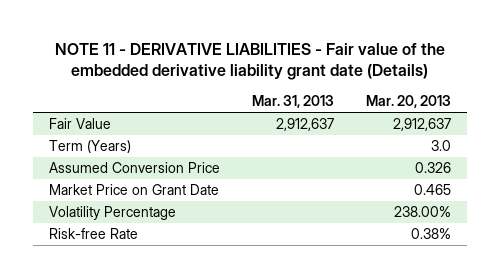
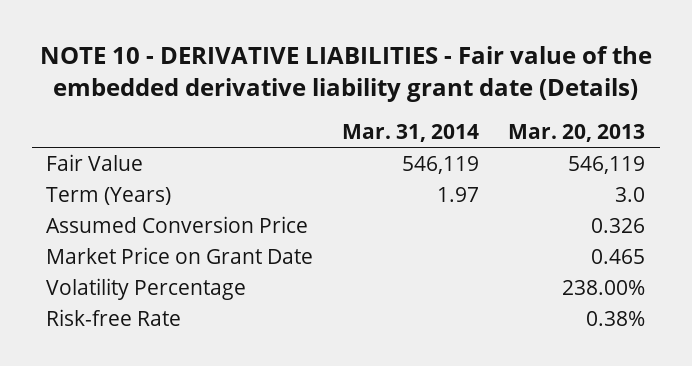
- NOTE 11 - DERIVATIVE LIABILITIES - Fair value of the embedded derivative liability grant date (Details)
+ NOTE 10 - DERIVATIVE LIABILITIES - Fair value of the embedded derivative liability grant date (Details)
- | Mar. 31, 2013 | Mar. 20, 2013
+ | Mar. 31, 2014 | Mar. 20, 2013
- Fair Value | 2,912,637 | 2,912,637
+ Fair Value | 546,119 | 546,119

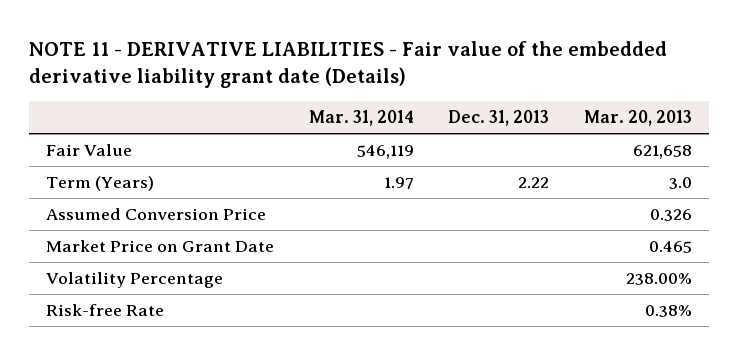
- NOTE 10 - DERIVATIVE LIABILITIES - Fair value of the embedded derivative liability grant date (Details)
+ NOTE 11 - DERIVATIVE LIABILITIES - Fair value of the embedded derivative liability grant date (Details)
- | Mar. 31, 2014 | Mar. 20, 2013
+ | Mar. 31, 2014 | Dec. 31, 2013 | Mar. 20, 2013
- Fair Value | 546,119 | 546,119
+ Fair Value | 546,119 | | 621,658

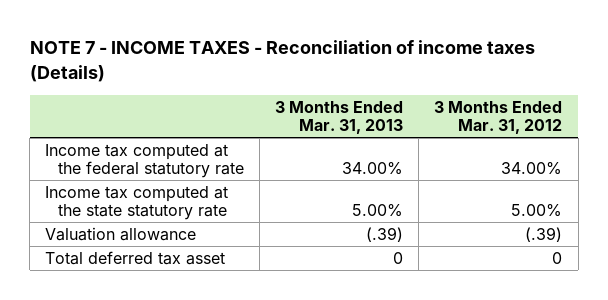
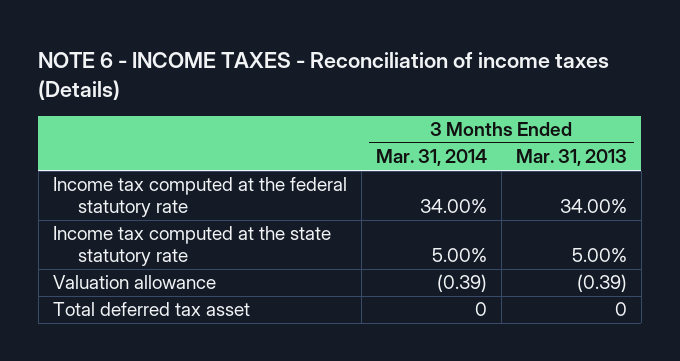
- NOTE 7 - INCOME TAXES - Reconciliation of income taxes (Details)
+ NOTE 6 - INCOME TAXES - Reconciliation of income taxes (Details)
- | 3 Months Ended Mar. 31, 2013 | 3 Months Ended Mar. 31, 2012
+ | 3 Months Ended Mar. 31, 2014 | 3 Months Ended Mar. 31, 2013
- Valuation allowance | (.39) | (.39)
+ Valuation allowance | (0.39) | (0.39)

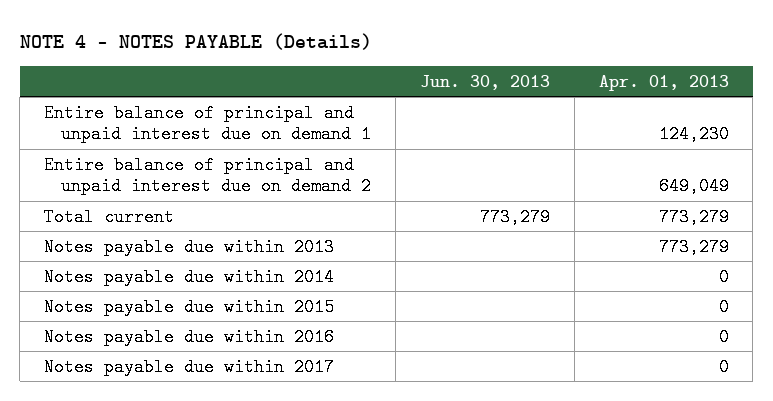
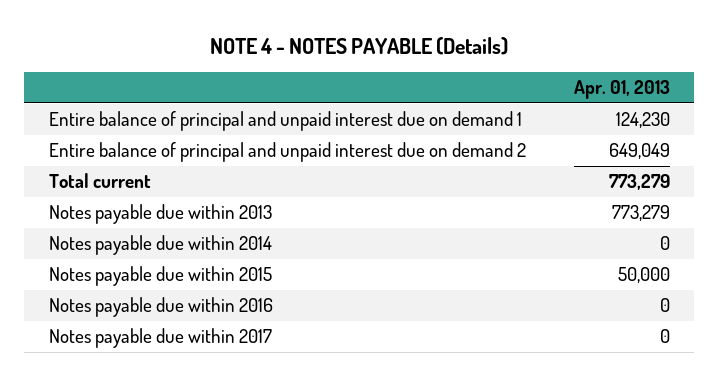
- | Jun. 30, 2013 | Apr. 01, 2013
+ | Apr. 01, 2013
- Notes payable due within 2015 | | 0
+ Notes payable due within 2015 | 50,000

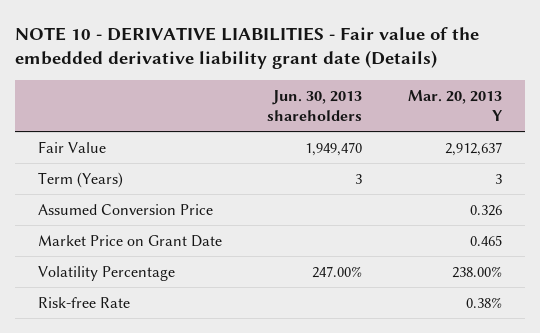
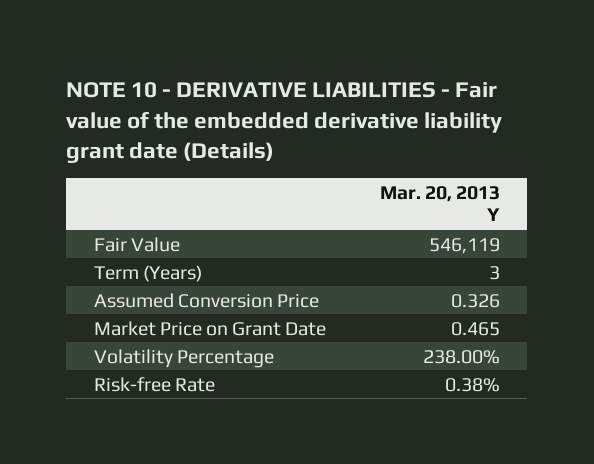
- | Jun. 30, 2013 shareholders | Mar. 20, 2013 Y
+ | Mar. 20, 2013 Y
- Fair Value | 1,949,470 | 2,912,637
+ Fair Value | 546,119

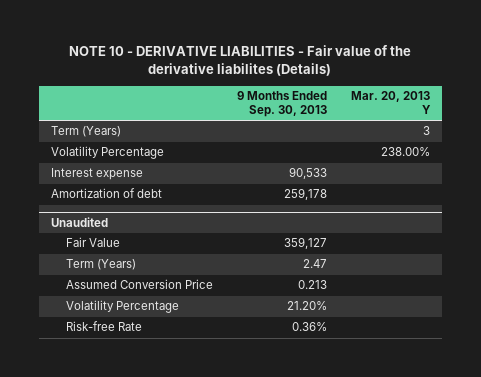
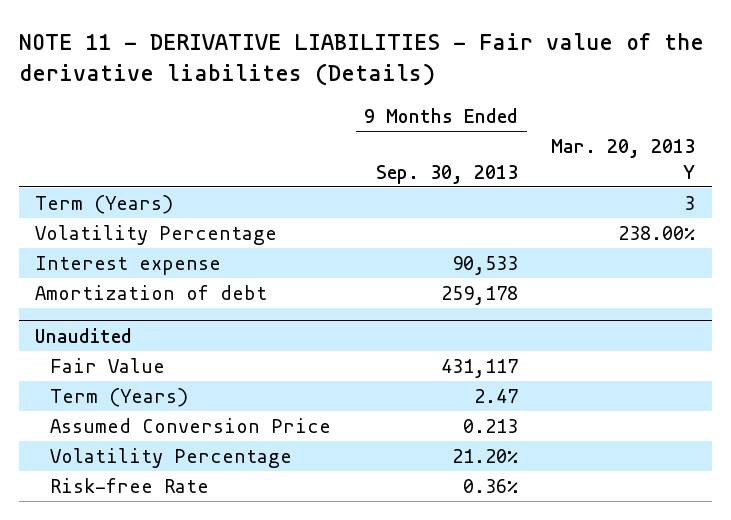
- NOTE 10 - DERIVATIVE LIABILITIES - Fair value of the derivative liabilites (Details)
+ NOTE 11 - DERIVATIVE LIABILITIES - Fair value of the derivative liabilites (Details)
@ Unaudited
- Fair Value | 359,127 |
+ Fair Value | 431,117 |

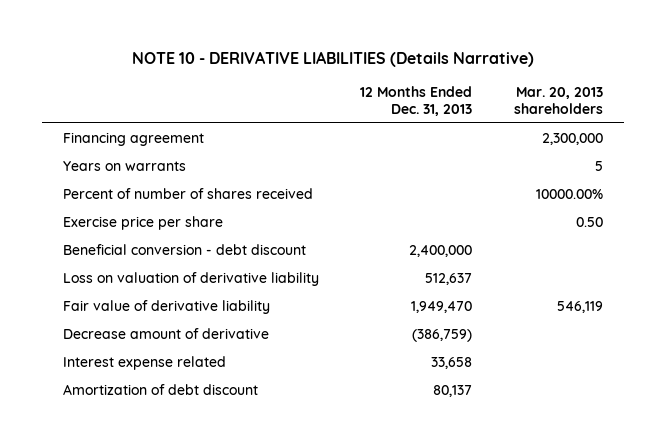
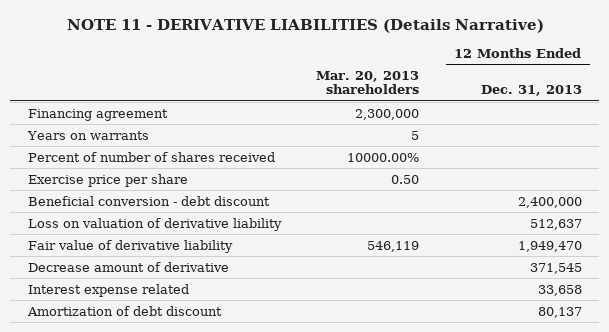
- NOTE 10 - DERIVATIVE LIABILITIES (Details Narrative)
+ NOTE 11 - DERIVATIVE LIABILITIES (Details Narrative)
- | 12 Months Ended Dec. 31, 2013 | Mar. 20, 2013 shareholders
+ | Mar. 20, 2013 shareholders | 12 Months Ended Dec. 31, 2013
- Decrease amount of derivative | (386,759) |
+ Decrease amount of derivative | | 371,545

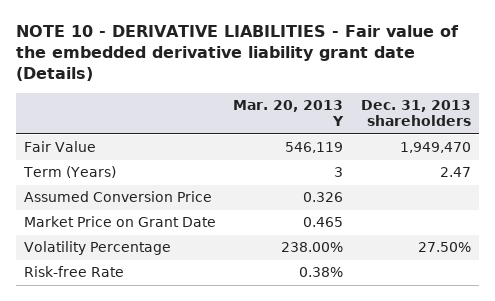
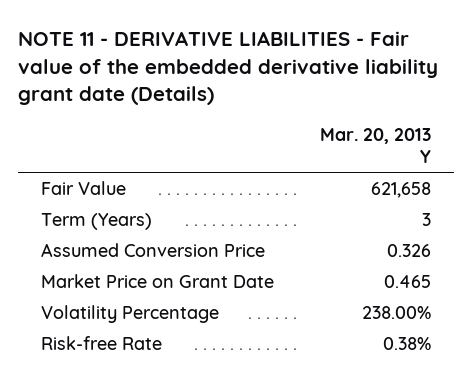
- NOTE 10 - DERIVATIVE LIABILITIES - Fair value of the embedded derivative liability grant date (Details)
+ NOTE 11 - DERIVATIVE LIABILITIES - Fair value of the embedded derivative liability grant date (Details)
- | Mar. 20, 2013 Y | Dec. 31, 2013 shareholders
+ | Mar. 20, 2013 Y
- Fair Value | 546,119 | 1,949,470
+ Fair Value | 621,658

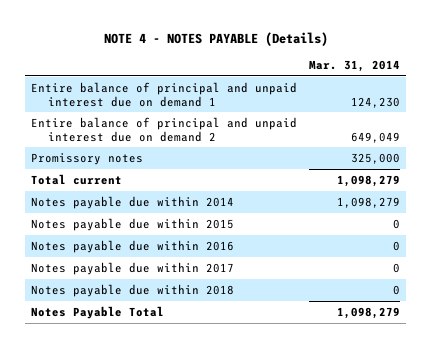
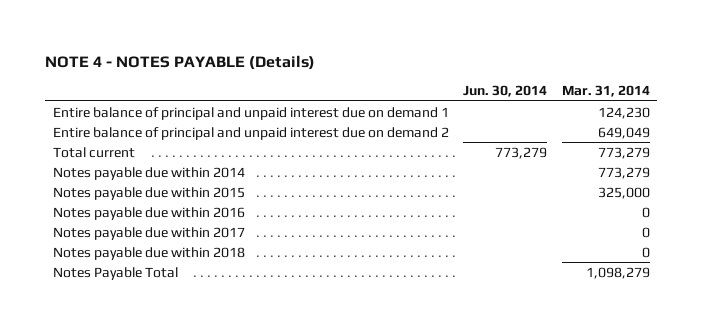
- | Mar. 31, 2014
+ | Jun. 30, 2014 | Mar. 31, 2014
- Promissory notes | 325,000
- Total current | 1,098,279
- Notes payable due within 2014 | 1,098,279
- Notes payable due within 2015 | 0
+ Total current | 773,279 | 773,279
+ Notes payable due within 2014 | | 773,279
+ Notes payable due within 2015 | | 325,000

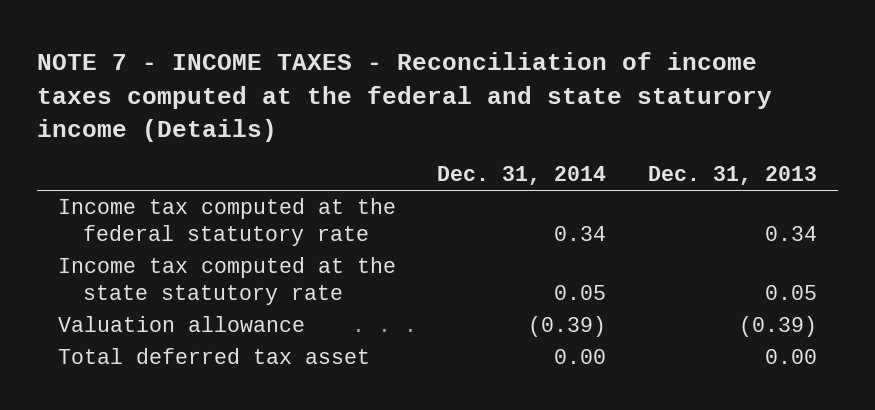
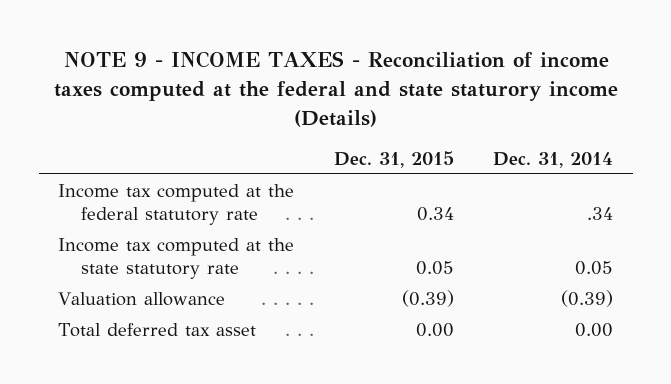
- NOTE 7 - INCOME TAXES - Reconciliation of income taxes computed at the federal and state staturory income (Details)
+ NOTE 9 - INCOME TAXES - Reconciliation of income taxes computed at the federal and state staturory income (Details)
- | Dec. 31, 2014 | Dec. 31, 2013
+ | Dec. 31, 2015 | Dec. 31, 2014
- Income tax computed at the federal statutory rate | 0.34 | 0.34
+ Income tax computed at the federal statutory rate | 0.34 | .34

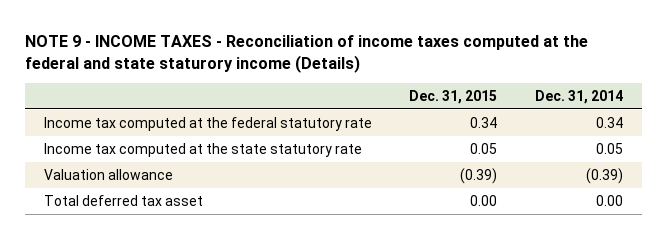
- Income tax computed at the federal statutory rate | 0.34 | .34
+ Income tax computed at the federal statutory rate | 0.34 | 0.34

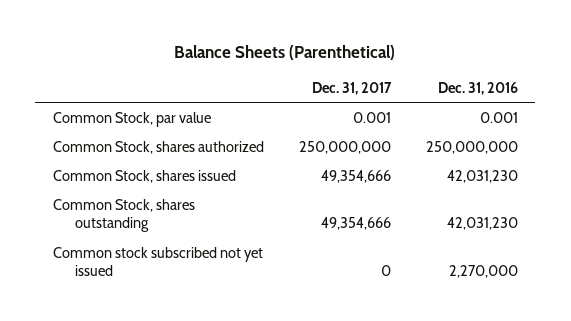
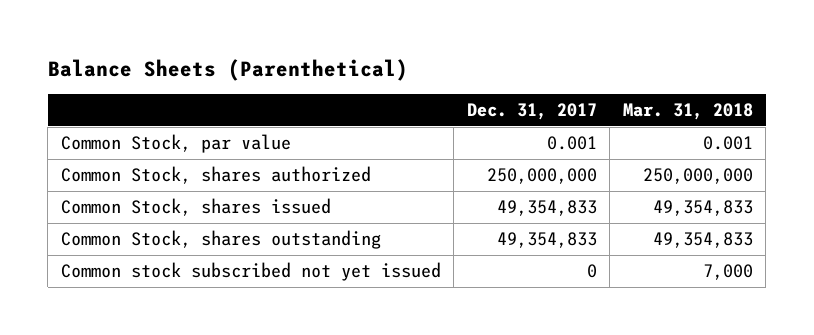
- | Dec. 31, 2017 | Dec. 31, 2016
+ | Dec. 31, 2017 | Mar. 31, 2018
- Common Stock, shares issued | 49,354,666 | 42,031,230
- Common Stock, shares outstanding | 49,354,666 | 42,031,230
+ Common Stock, shares issued | 49,354,833 | 49,354,833
+ Common Stock, shares outstanding | 49,354,833 | 49,354,833

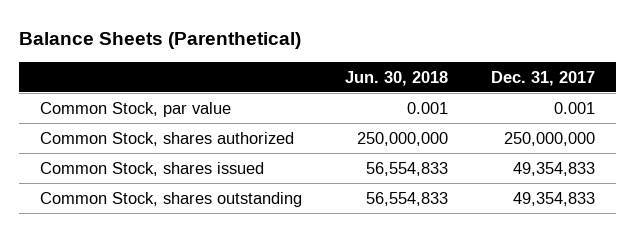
- | Dec. 31, 2017 | Mar. 31, 2018
+ | Jun. 30, 2018 | Dec. 31, 2017
- Common stock subscribed not yet issued | 0 | 7,000

